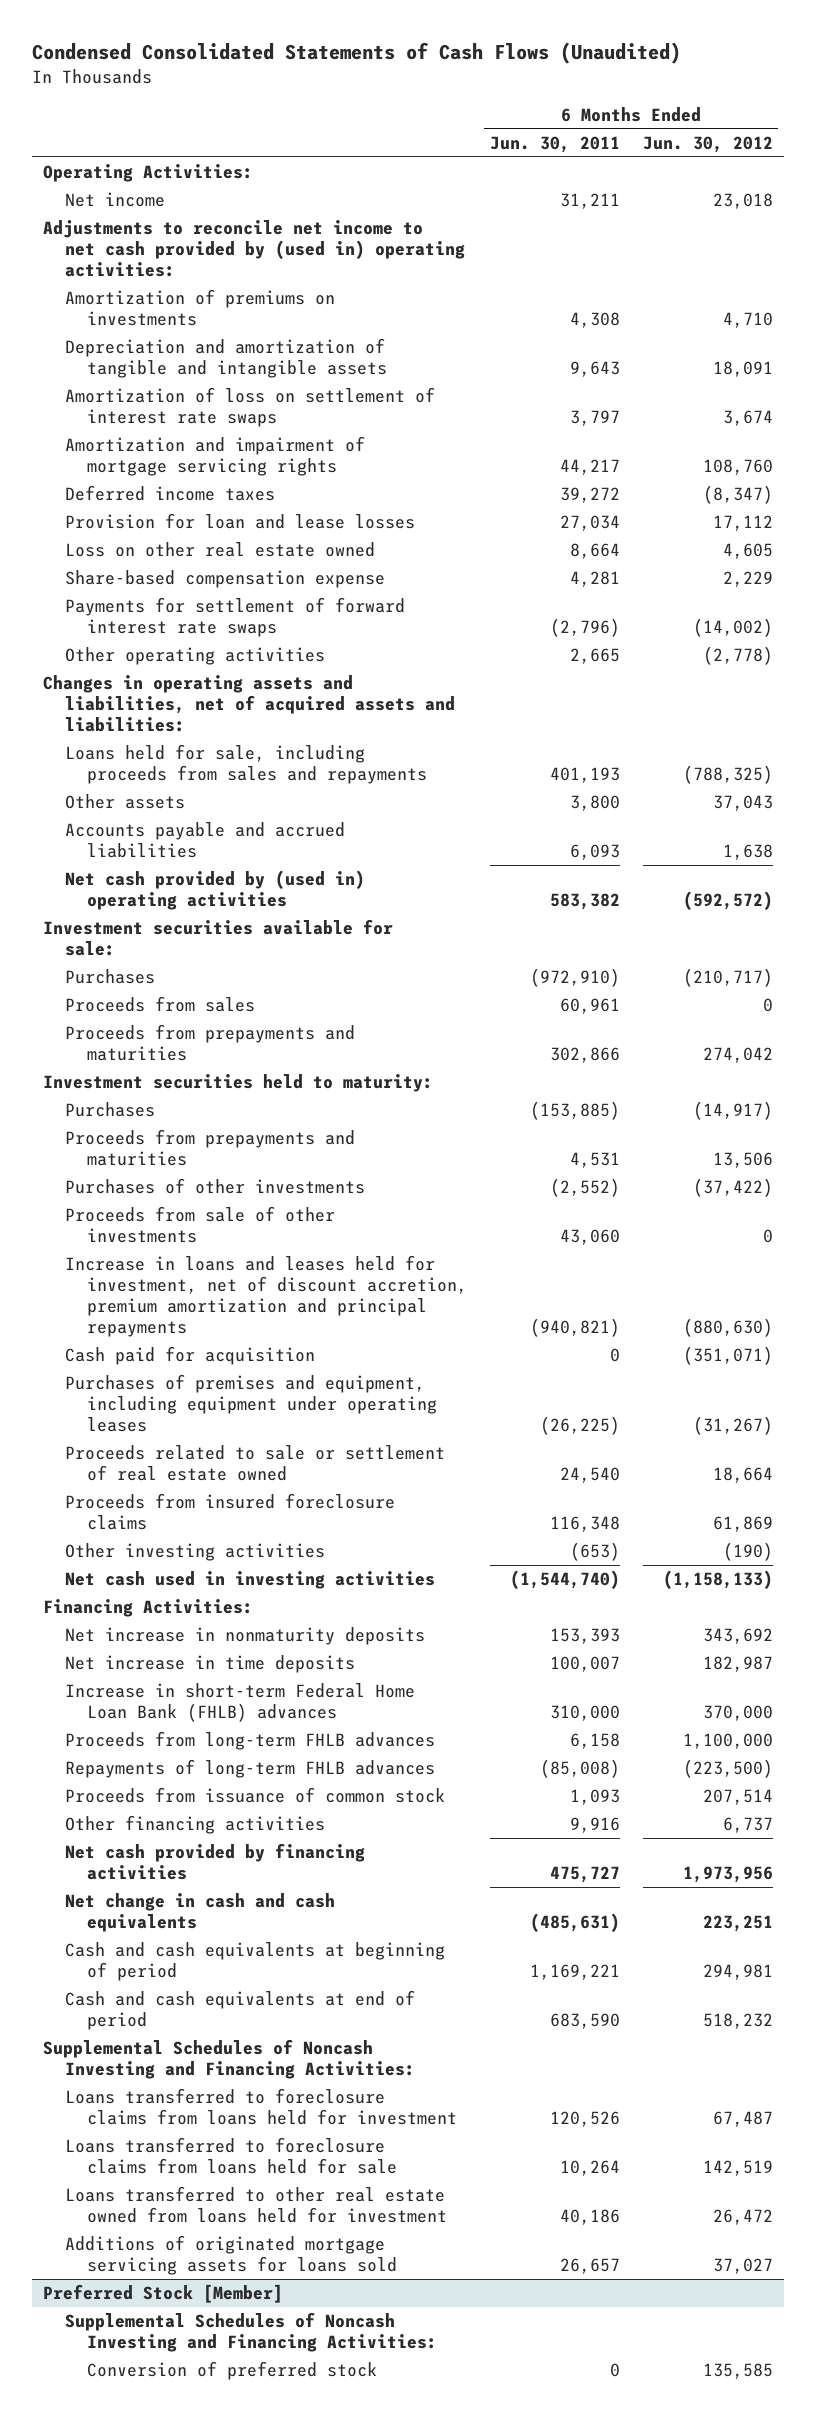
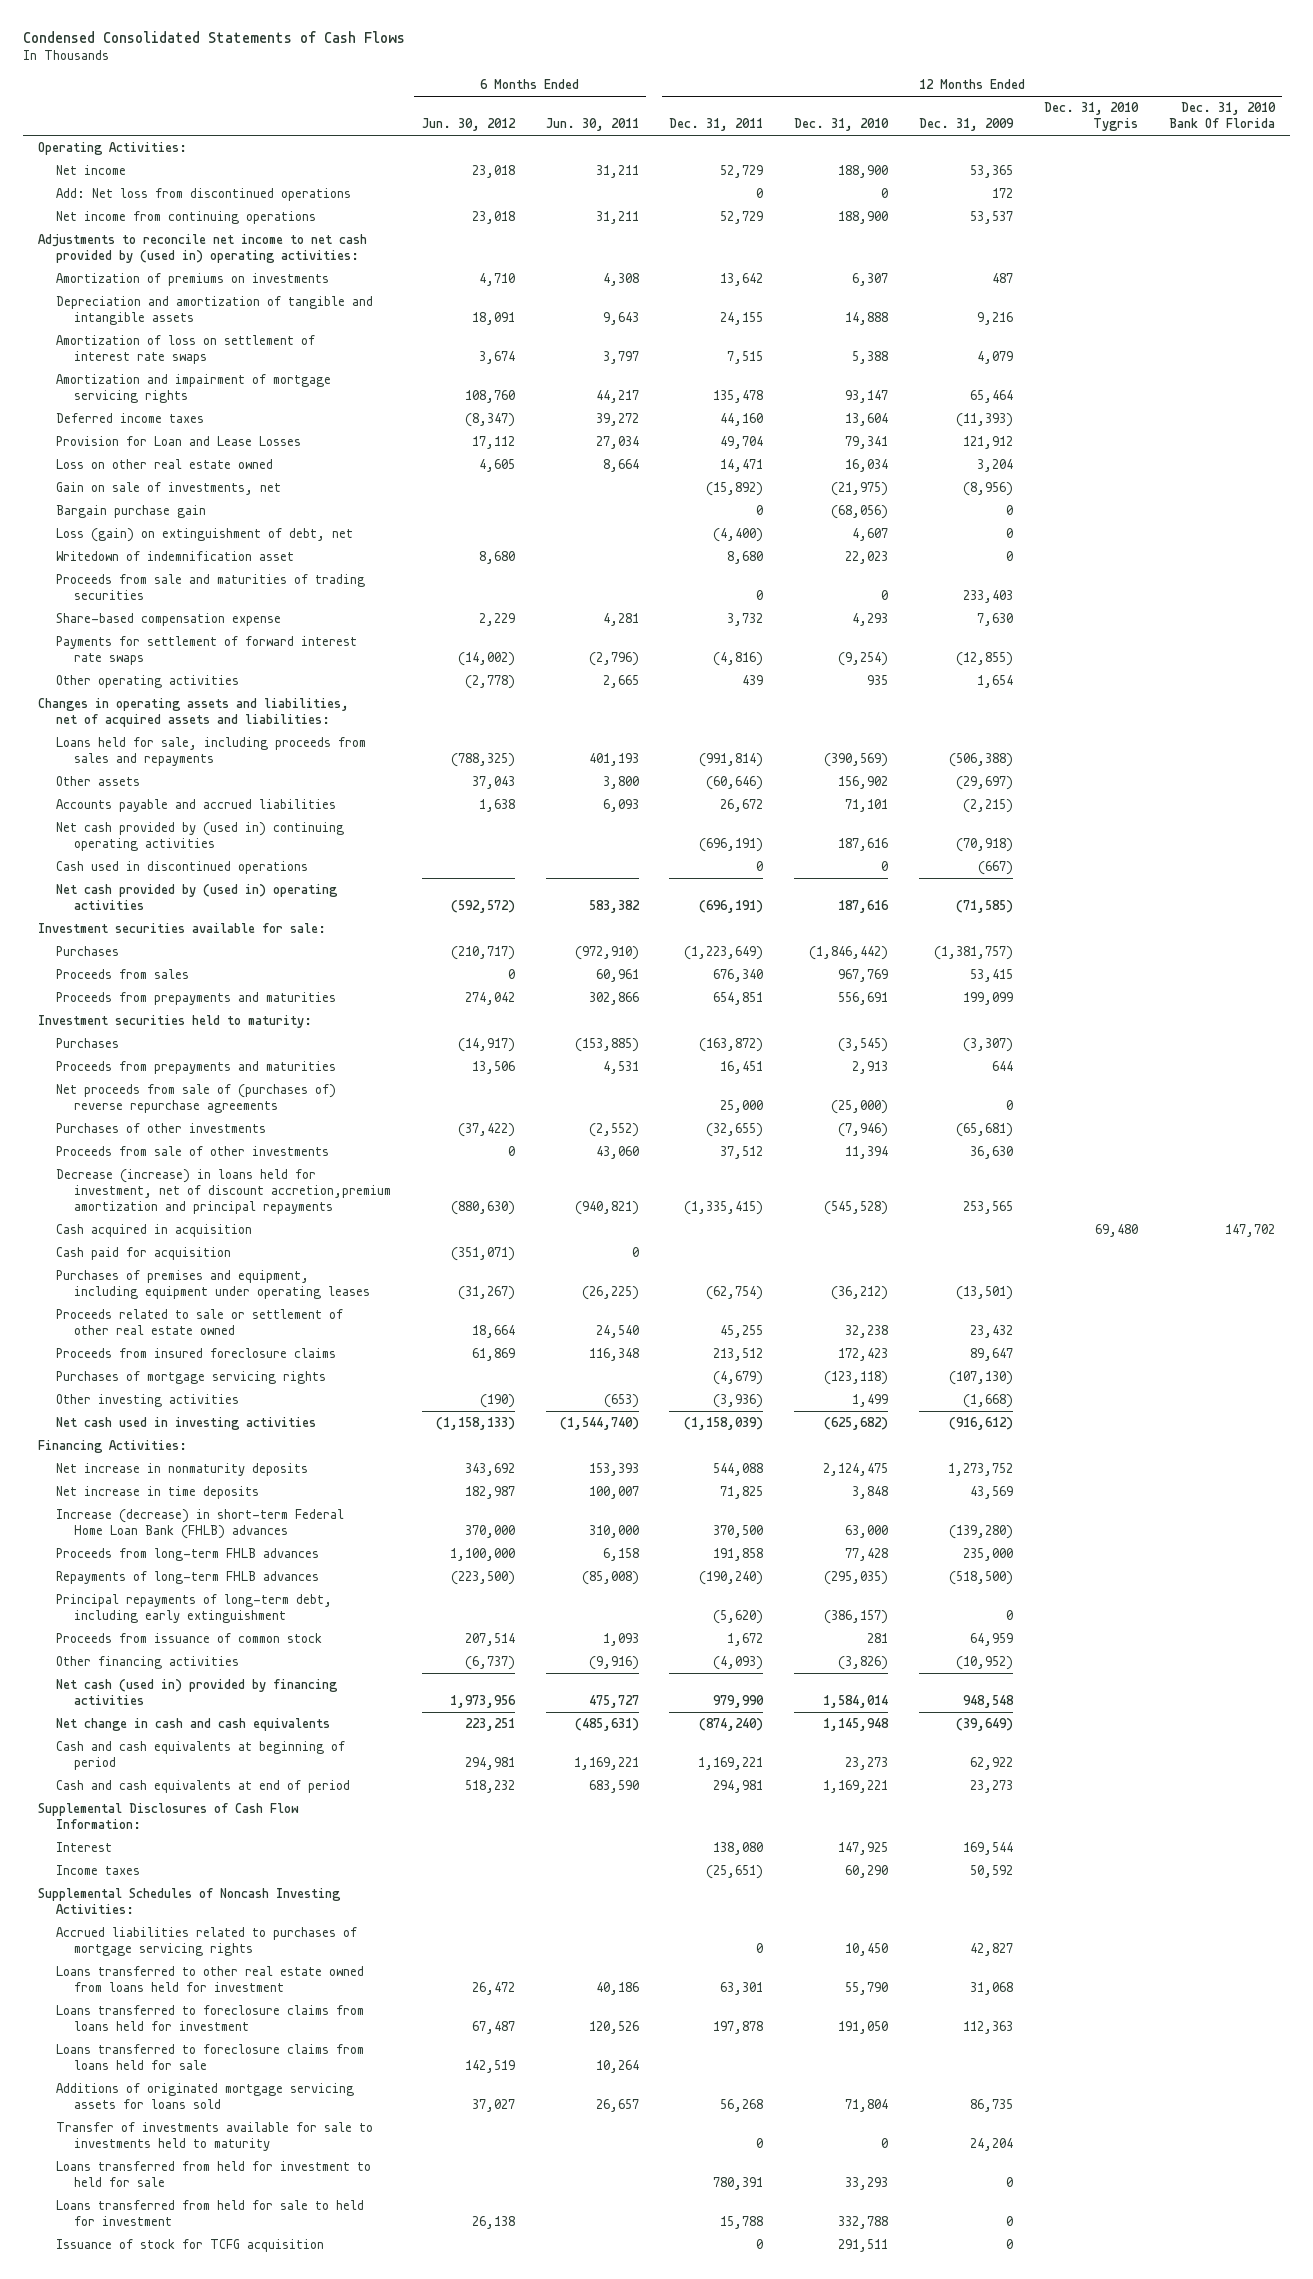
- Condensed Consolidated Statements of Cash Flows (Unaudited)
+ Condensed Consolidated Statements of Cash Flows
- | 6 Months Ended Jun. 30, 2011 | 6 Months Ended Jun. 30, 2012
+ | 6 Months Ended Jun. 30, 2012 | 6 Months Ended Jun. 30, 2011 | 12 Months Ended Dec. 31, 2011 | 12 Months Ended Dec. 31, 2010 | 12 Months Ended Dec. 31, 2009 | 12 Months Ended Dec. 31, 2010 Tygris | 12 Months Ended Dec. 31, 2010 Bank Of Florida
+ Add: Net loss from discontinued operations | | | 0 | 0 | 172 | |
+ Net income from continuing operations | 23,018 | 31,211 | 52,729 | 188,900 | 53,537 | |
- Provision for loan and lease losses | 27,034 | 17,112
+ Provision for Loan and Lease Losses | 17,112 | 27,034 | 49,704 | 79,341 | 121,912 | |
+ Gain on sale of investments, net | | | (15,892) | (21,975) | (8,956) | |
+ Bargain purchase gain | | | 0 | (68,056) | 0 | |
+ Loss (gain) on extinguishment of debt, net | | | (4,400) | 4,607 | 0 | |
+ Writedown of indemnification asset | 8,680 | | 8,680 | 22,023 | 0 | |
+ Proceeds from sale and maturities of trading securities | | | 0 | 0 | 233,403 | |
+ Net cash provided by (used in) continuing operating activities | | | (696,191) | 187,616 | (70,918) | |
+ Cash used in discontinued operations | | | 0 | 0 | (667) | |
+ Net proceeds from sale of (purchases of) reverse repurchase agreements | | | 25,000 | (25,000) | 0 | |
- Increase in loans and leases held for investment, net of discount accretion, premium amortization and principal repayments | (940,821) | (880,630)
+ Decrease (increase) in loans held for investment, net of discount accretion,premium amortization and principal repayments | (880,630) | (940,821) | (1,335,415) | (545,528) | 253,565 | |
+ Cash acquired in acquisition | | | | | | 69,480 | 147,702
- Proceeds related to sale or settlement of real estate owned | 24,540 | 18,664
+ Proceeds related to sale or settlement of other real estate owned | 18,664 | 24,540 | 45,255 | 32,238 | 23,432 | |
+ Purchases of mortgage servicing rights | | | (4,679) | (123,118) | (107,130) | |
- Increase in short-term Federal Home Loan Bank (FHLB) advances | 310,000 | 370,000
+ Increase (decrease) in short-term Federal Home Loan Bank (FHLB) advances | 370,000 | 310,000 | 370,500 | 63,000 | (139,280) | |
+ Principal repayments of long-term debt, including early extinguishment | | | (5,620) | (386,157) | 0 | |
- Other financing activities | 9,916 | 6,737
- Net cash provided by financing activities | 475,727 | 1,973,956
+ Other financing activities | (6,737) | (9,916) | (4,093) | (3,826) | (10,952) | |
+ Net cash (used in) provided by financing activities | 1,973,956 | 475,727 | 979,990 | 1,584,014 | 948,548 | |
- Supplemental Schedules of Noncash Investing and Financing Activities:
+ Supplemental Disclosures of Cash Flow Information:
+ Interest | | | 138,080 | 147,925 | 169,544 | |
+ Income taxes | | | (25,651) | 60,290 | 50,592 | |
+ Supplemental Schedules of Noncash Investing Activities:
+ Accrued liabilities related to purchases of mortgage servicing rights | | | 0 | 10,450 | 42,827 | |
moved up: Loans transferred to other real estate owned from loans held for investment | 26,472 | 40,186 | 63,301 | 55,790 | 31,068 | |
- Preferred Stock [Member]
- Supplemental Schedules of Noncash Investing and Financing Activities:
- Conversion of preferred stock | 0 | 135,585
+ Transfer of investments available for sale to investments held to maturity | | | 0 | 0 | 24,204 | |
+ Loans transferred from held for investment to held for sale | | | 780,391 | 33,293 | 0 | |
+ Loans transferred from held for sale to held for investment | 26,138 | | 15,788 | 332,788 | 0 | |
+ Issuance of stock for TCFG acquisition | | | 0 | 291,511 | 0 | |

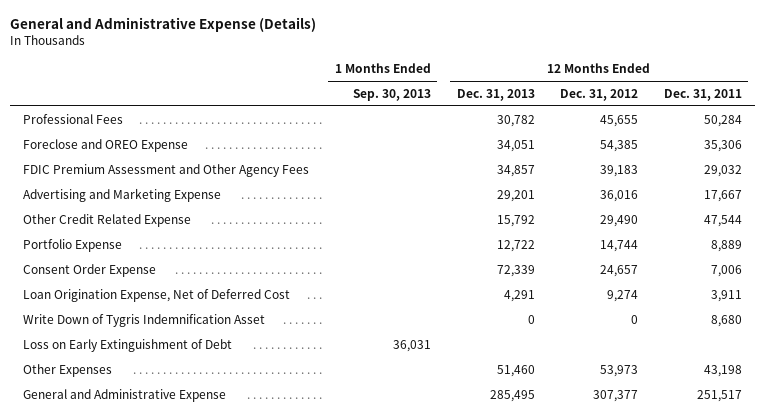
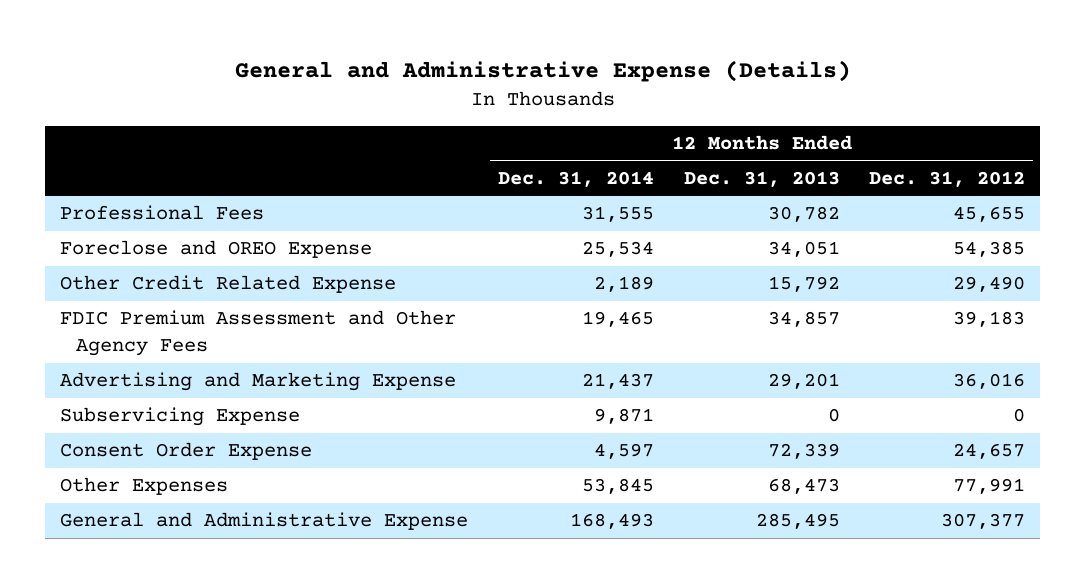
- | 1 Months Ended Sep. 30, 2013 | 12 Months Ended Dec. 31, 2013 | 12 Months Ended Dec. 31, 2012 | 12 Months Ended Dec. 31, 2011
+ | 12 Months Ended Dec. 31, 2014 | 12 Months Ended Dec. 31, 2013 | 12 Months Ended Dec. 31, 2012
moved up: Other Credit Related Expense | 2,189 | 15,792 | 29,490
- Portfolio Expense | | 12,722 | 14,744 | 8,889
+ Subservicing Expense | 9,871 | 0 | 0
- Loan Origination Expense, Net of Deferred Cost | | 4,291 | 9,274 | 3,911
- Write Down of Tygris Indemnification Asset | | 0 | 0 | 8,680
- Loss on Early Extinguishment of Debt | 36,031 | | |
- Other Expenses | | 51,460 | 53,973 | 43,198
+ Other Expenses | 53,845 | 68,473 | 77,991

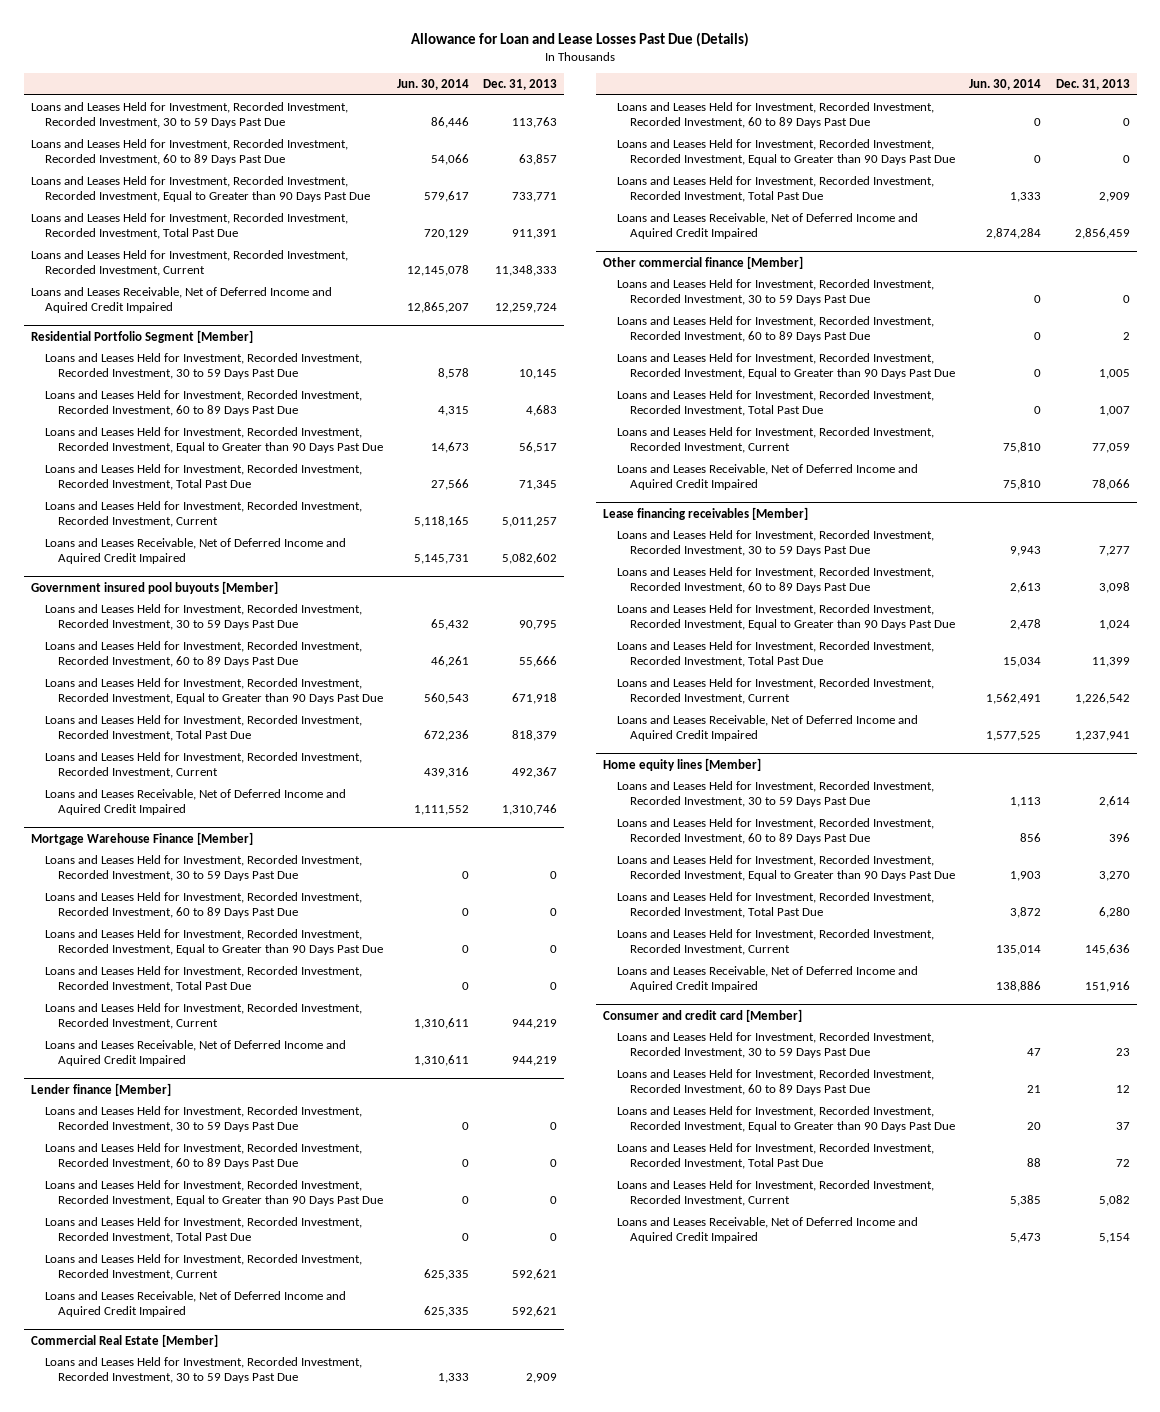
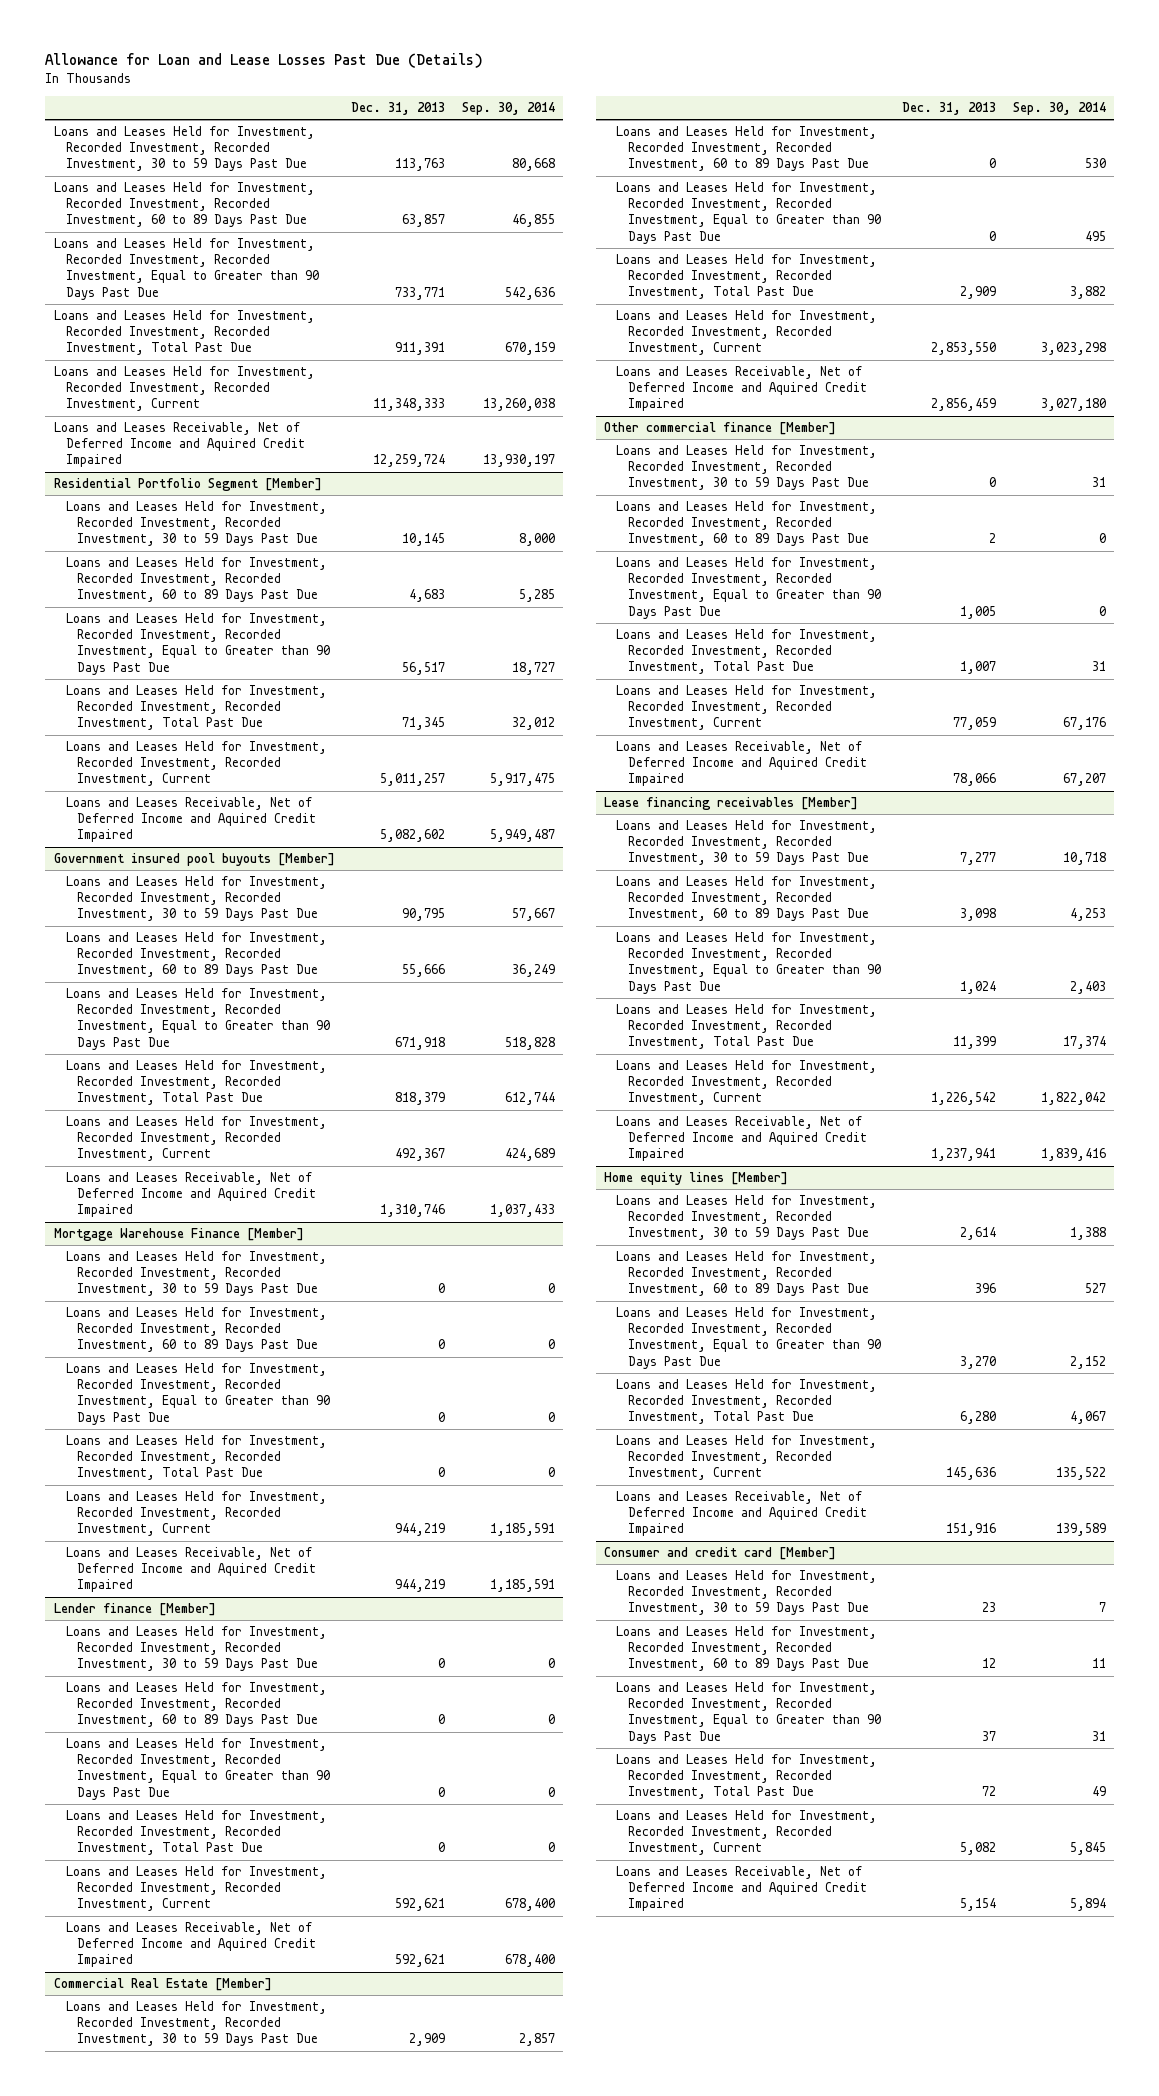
- | Jun. 30, 2014 | Dec. 31, 2013
+ | Dec. 31, 2013 | Sep. 30, 2014
@ Commercial Real Estate [Member]
+ Loans and Leases Held for Investment, Recorded Investment, Recorded Investment, Current | 2,853,550 | 3,023,298

